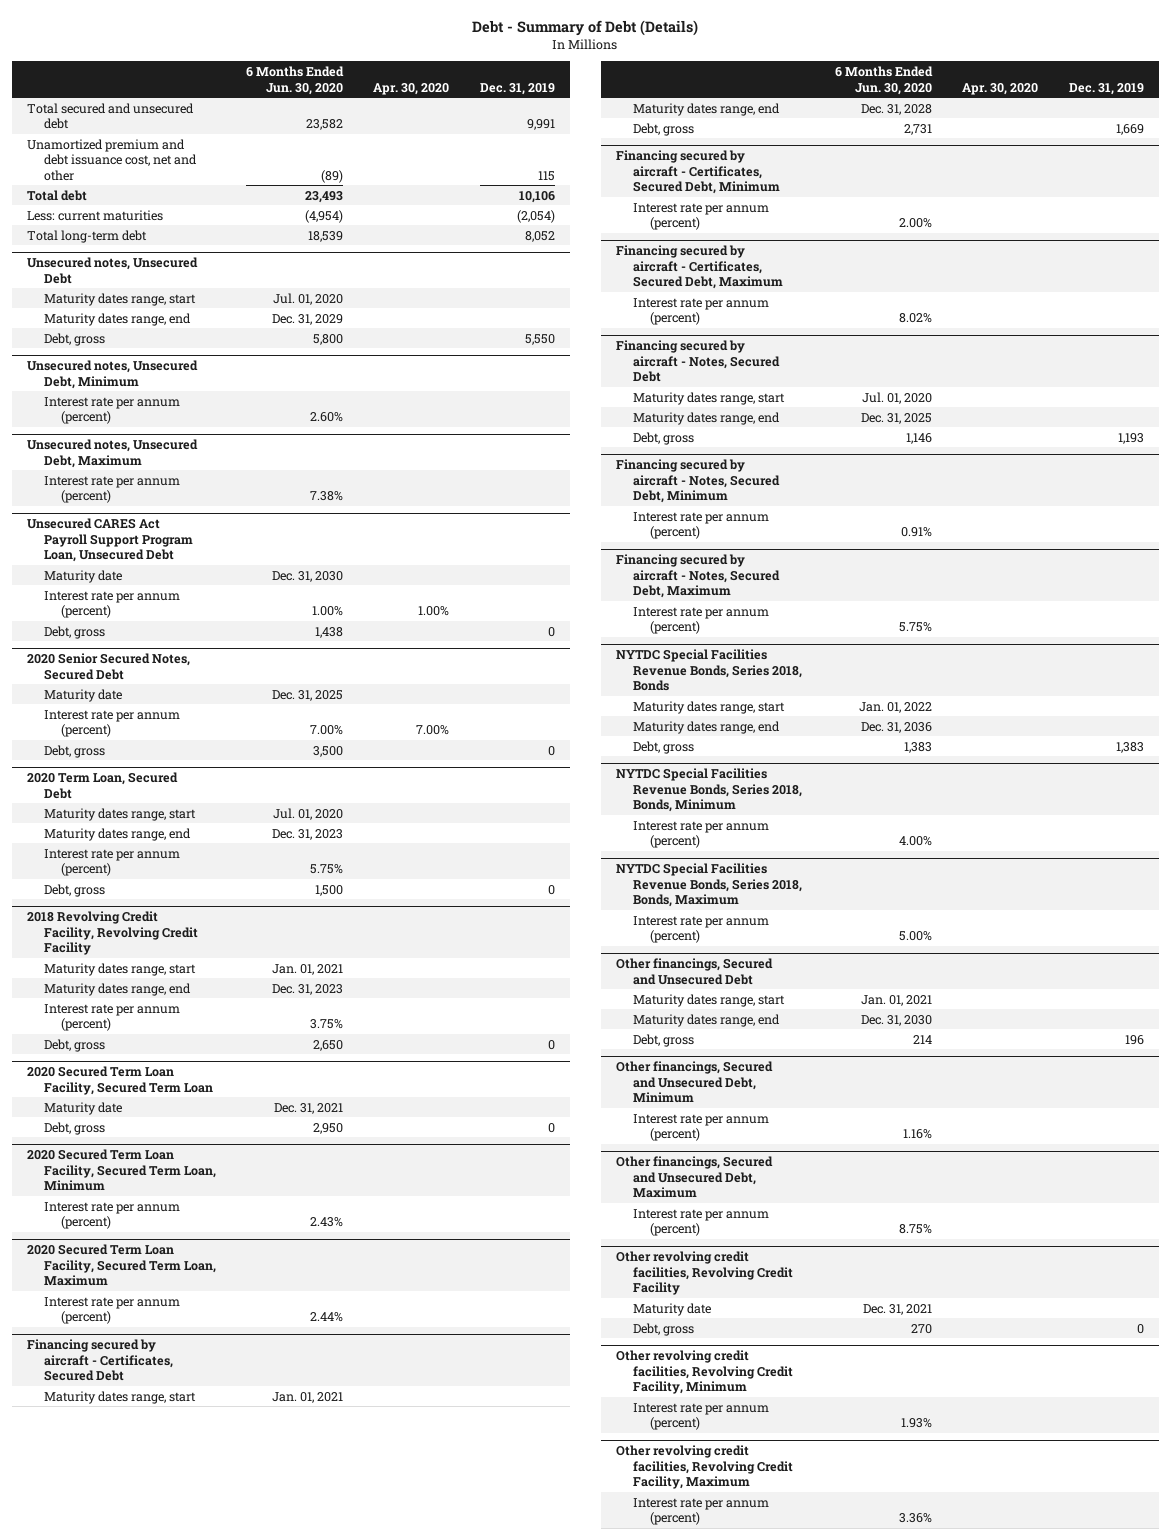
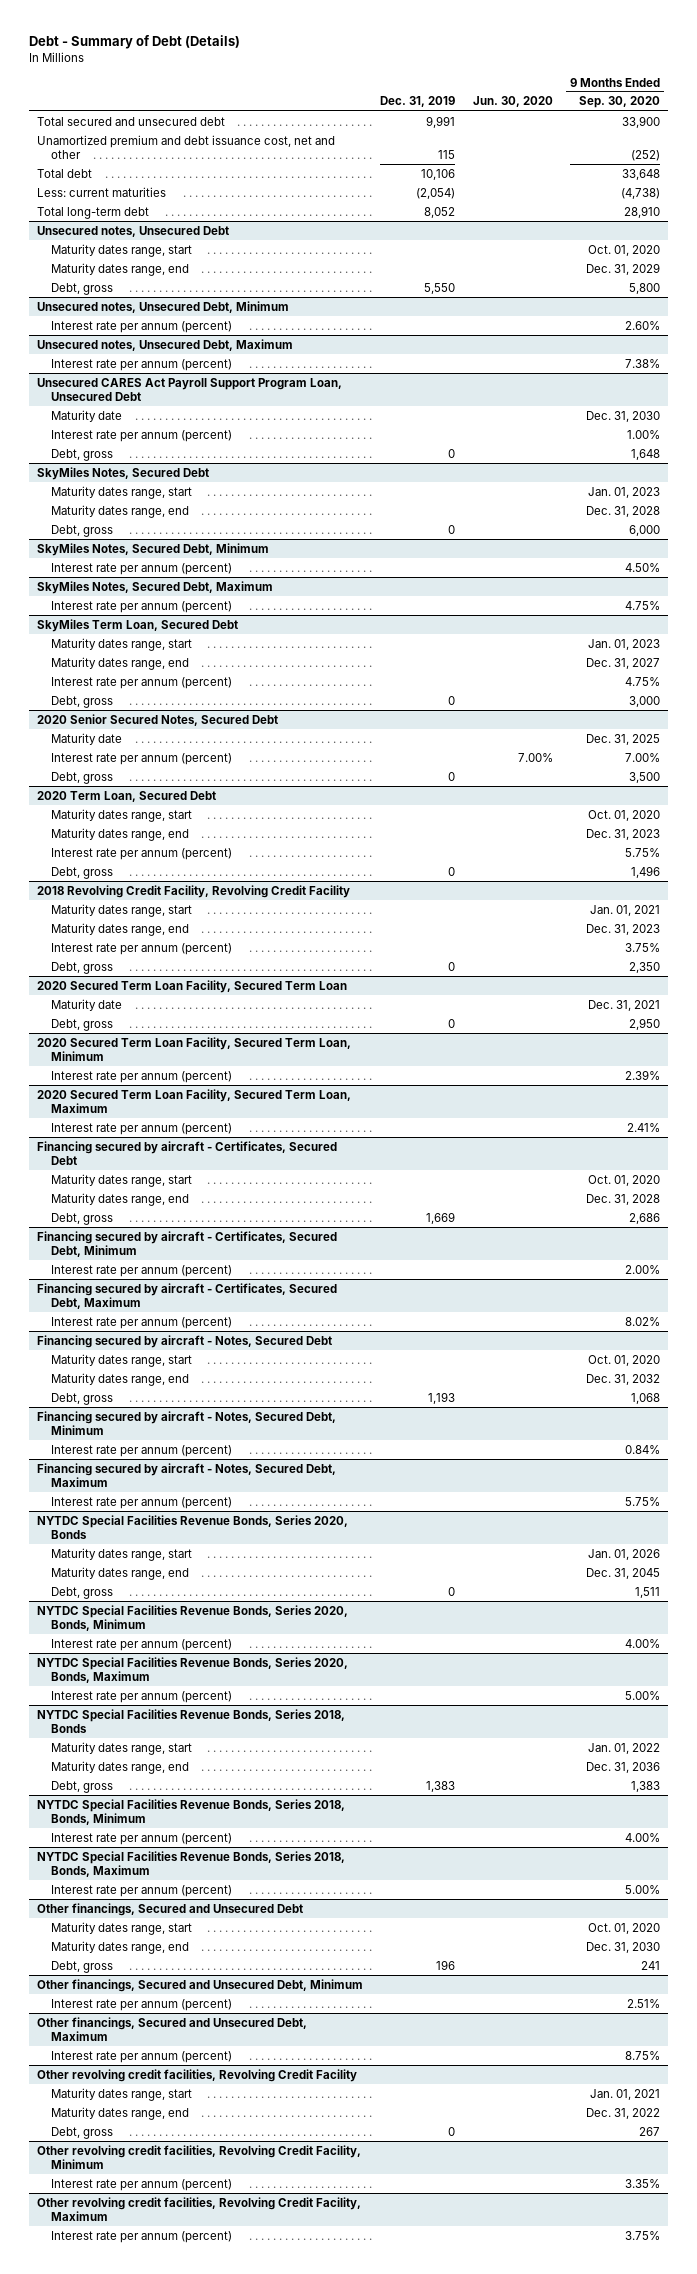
- | 6 Months Ended Jun. 30, 2020 | Apr. 30, 2020 | Dec. 31, 2019
+ | Dec. 31, 2019 | Jun. 30, 2020 | 9 Months Ended Sep. 30, 2020
+ SkyMiles Notes, Secured Debt
+ Maturity dates range, start | | | Jan. 01, 2023
+ Maturity dates range, end | | | Dec. 31, 2028
+ Debt, gross | 0 | | 6,000
+ SkyMiles Notes, Secured Debt, Minimum
+ Interest rate per annum (percent) | | | 4.50%
+ SkyMiles Notes, Secured Debt, Maximum
+ Interest rate per annum (percent) | | | 4.75%
+ SkyMiles Term Loan, Secured Debt
+ Maturity dates range, start | | | Jan. 01, 2023
+ Maturity dates range, end | | | Dec. 31, 2027
+ Interest rate per annum (percent) | | | 4.75%
+ Debt, gross | 0 | | 3,000
+ NYTDC Special Facilities Revenue Bonds, Series 2020, Bonds
+ Maturity dates range, start | | | Jan. 01, 2026
+ Maturity dates range, end | | | Dec. 31, 2045
+ Debt, gross | 0 | | 1,511
+ NYTDC Special Facilities Revenue Bonds, Series 2020, Bonds, Minimum
+ Interest rate per annum (percent) | | | 4.00%
+ NYTDC Special Facilities Revenue Bonds, Series 2020, Bonds, Maximum
+ Interest rate per annum (percent) | | | 5.00%
@ Other revolving credit facilities, Revolving Credit Facility
- Maturity date | Dec. 31, 2021 | |
+ Maturity dates range, start | | | Jan. 01, 2021
+ Maturity dates range, end | | | Dec. 31, 2022

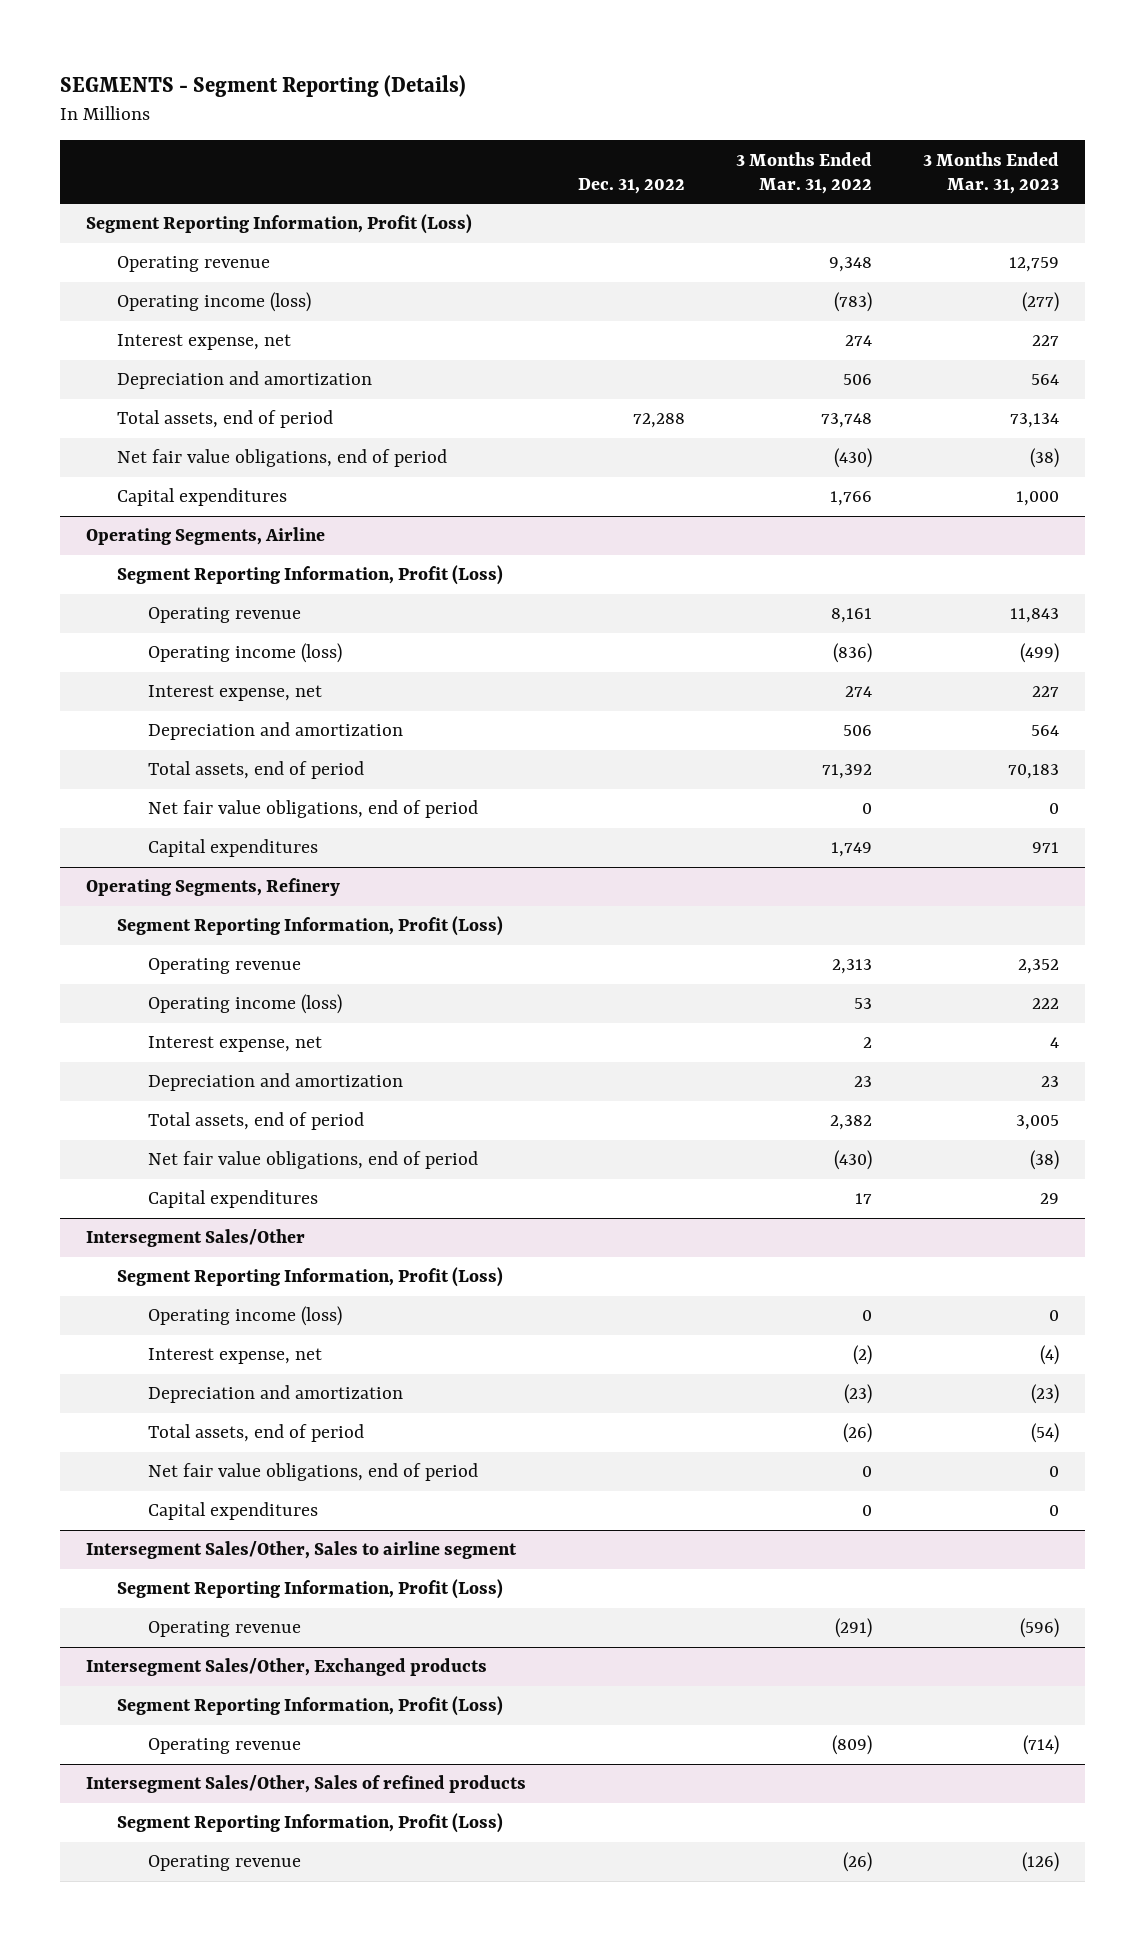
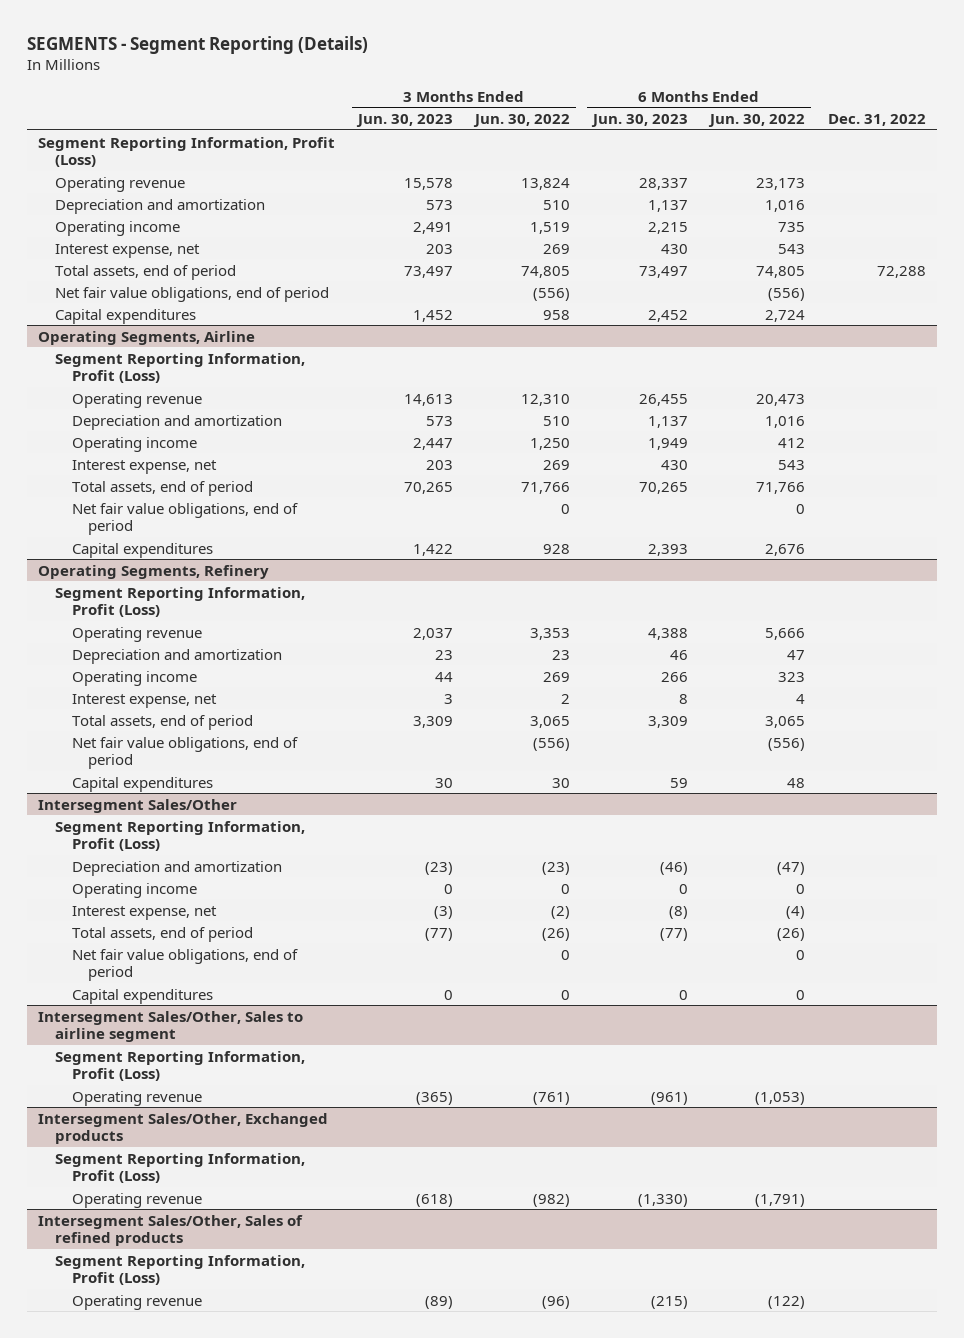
- | Dec. 31, 2022 | 3 Months Ended Mar. 31, 2022 | 3 Months Ended Mar. 31, 2023
+ | 3 Months Ended Jun. 30, 2023 | 3 Months Ended Jun. 30, 2022 | 6 Months Ended Jun. 30, 2023 | 6 Months Ended Jun. 30, 2022 | Dec. 31, 2022
- Operating income (loss) | | (783) | (277)
+ Operating income | 2,491 | 1,519 | 2,215 | 735 |
moved down: Interest expense, net | 203 | 269 | 430 | 543 |
@ Operating Segments, Airline
- Operating income (loss) | | (836) | (499)
+ Operating income | 2,447 | 1,250 | 1,949 | 412 |
moved down: Interest expense, net | 203 | 269 | 430 | 543 |
@ Operating Segments, Refinery
- Operating income (loss) | | 53 | 222
+ Operating income | 44 | 269 | 266 | 323 |
moved down: Interest expense, net | 3 | 2 | 8 | 4 |
@ Intersegment Sales/Other
- Operating income (loss) | | 0 | 0
+ Operating income | 0 | 0 | 0 | 0 |
moved down: Interest expense, net | (3) | (2) | (8) | (4) |

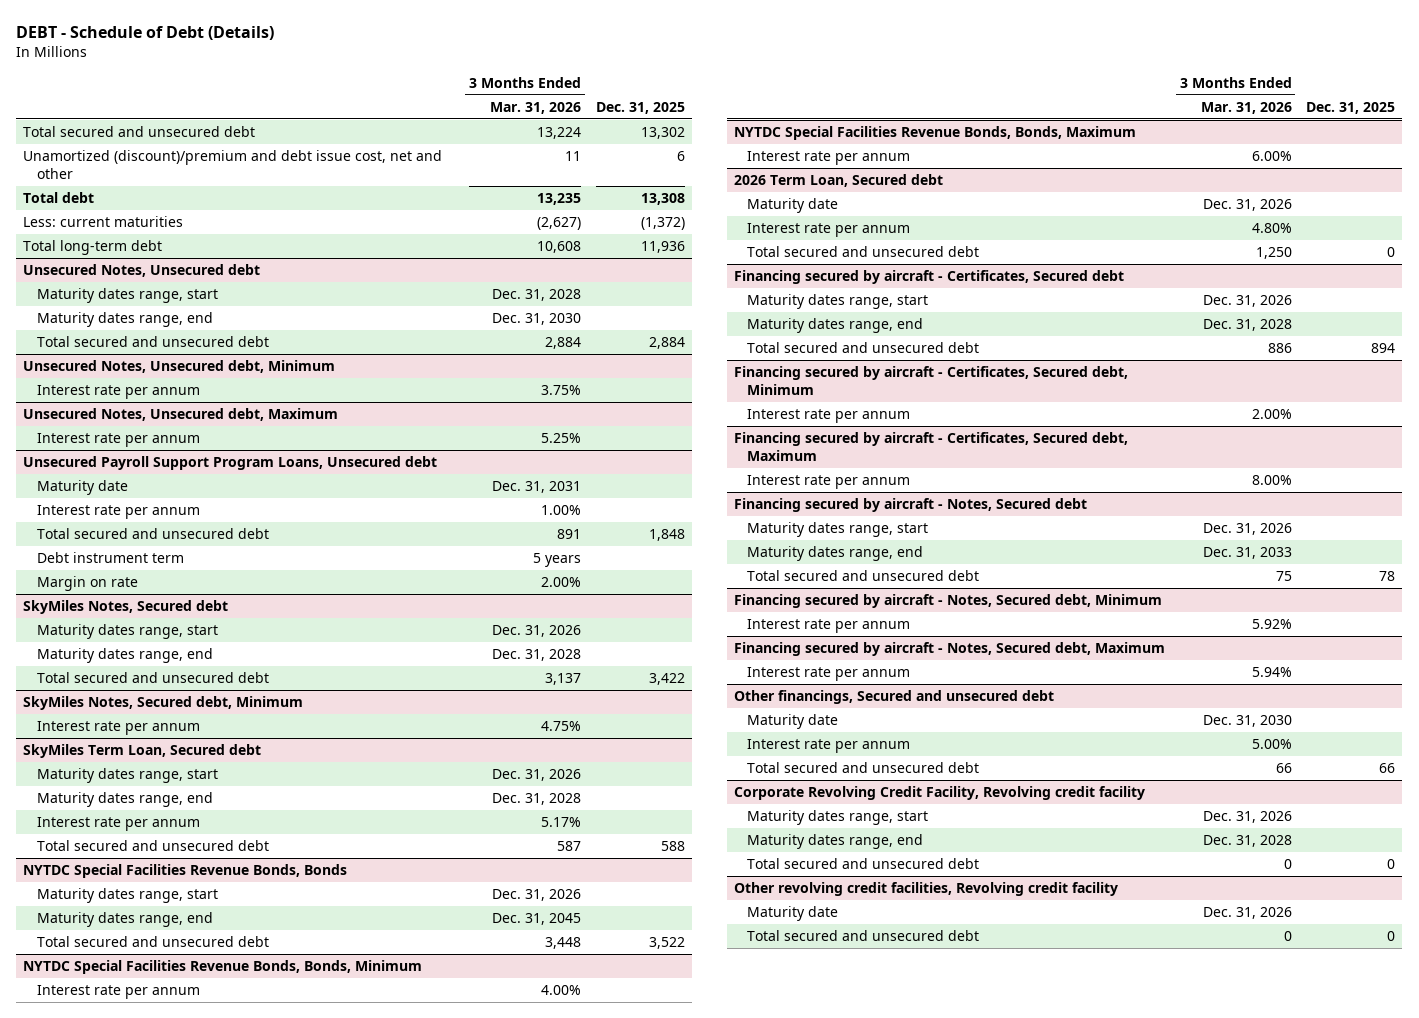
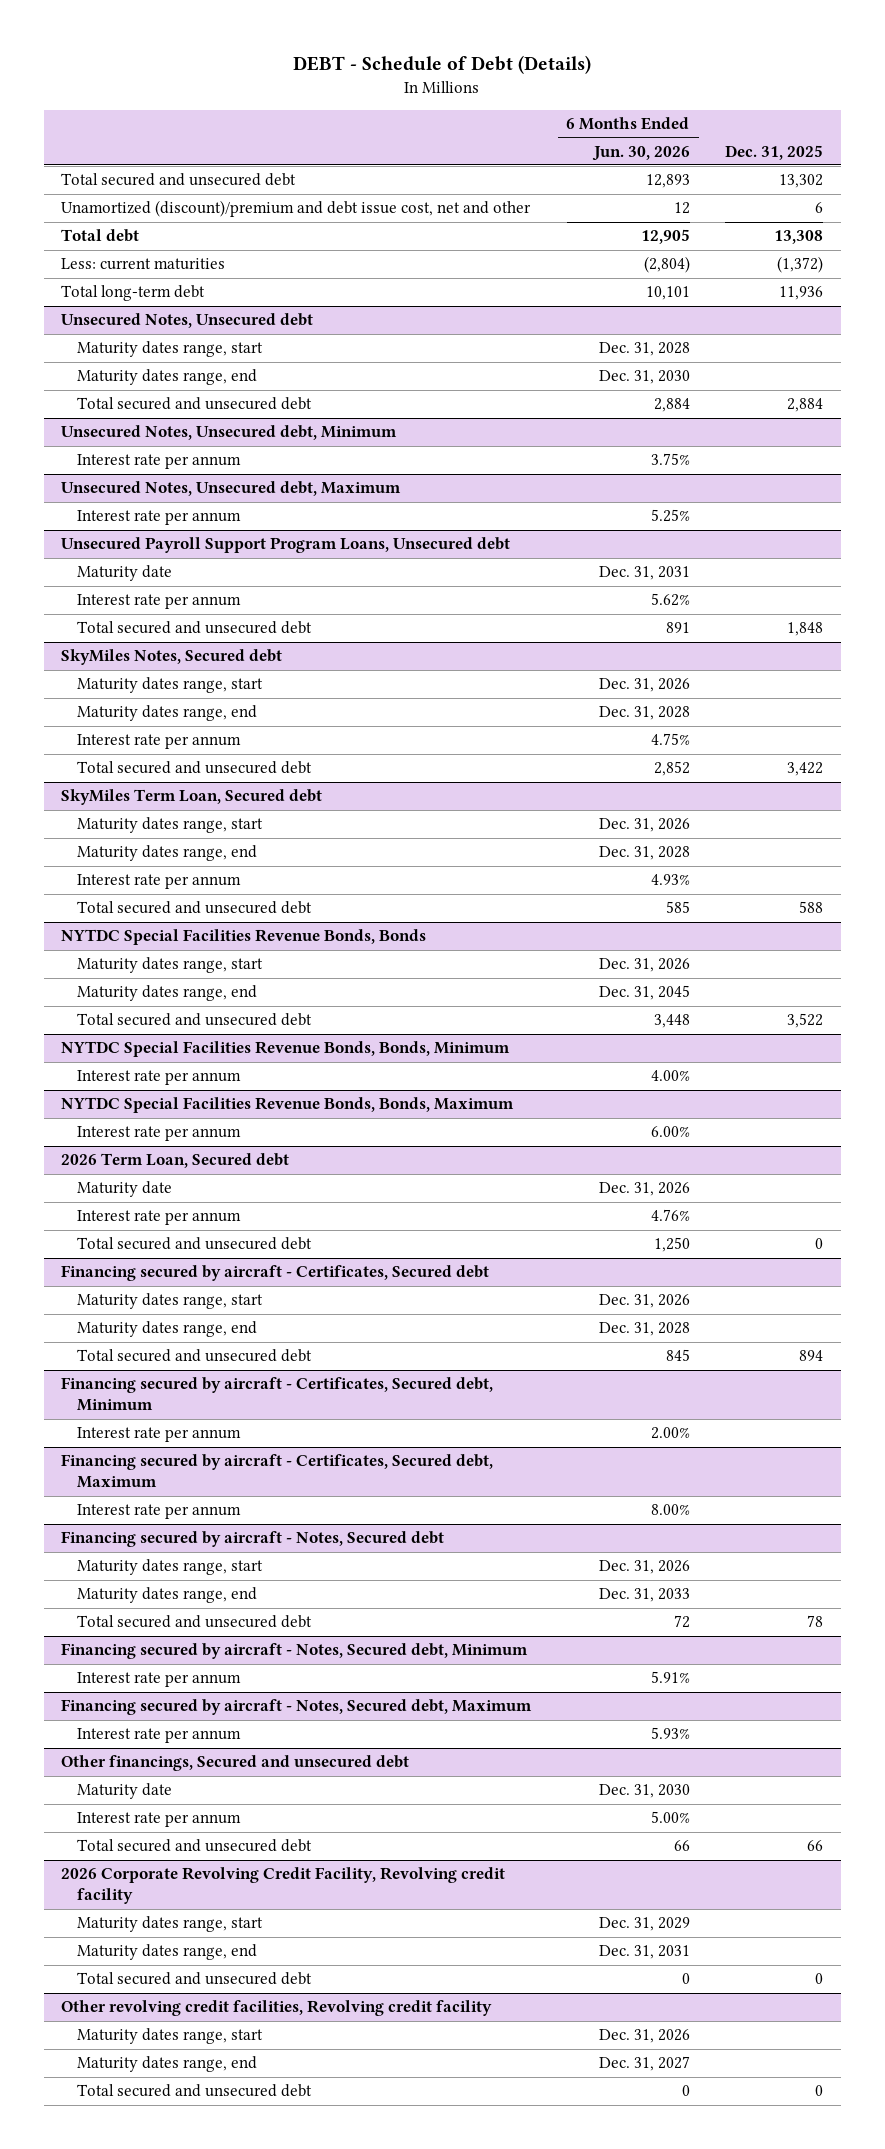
- | 3 Months Ended Mar. 31, 2026 | Dec. 31, 2025
+ | 6 Months Ended Jun. 30, 2026 | Dec. 31, 2025
@ Unsecured Payroll Support Program Loans, Unsecured debt
- Debt instrument term | 5 years |
- Margin on rate | 2.00% |
@ SkyMiles Notes, Secured debt
+ Interest rate per annum | 4.75% |
- SkyMiles Notes, Secured debt, Minimum
- Interest rate per annum | 4.75% |
- Corporate Revolving Credit Facility, Revolving credit facility
+ 2026 Corporate Revolving Credit Facility, Revolving credit facility
@ Other revolving credit facilities, Revolving credit facility
- Maturity date | Dec. 31, 2026 |
+ Maturity dates range, start | Dec. 31, 2026 |
+ Maturity dates range, end | Dec. 31, 2027 |

